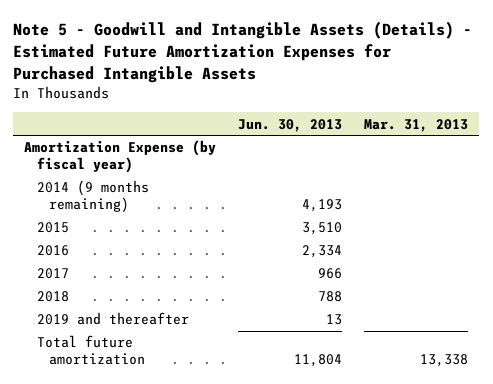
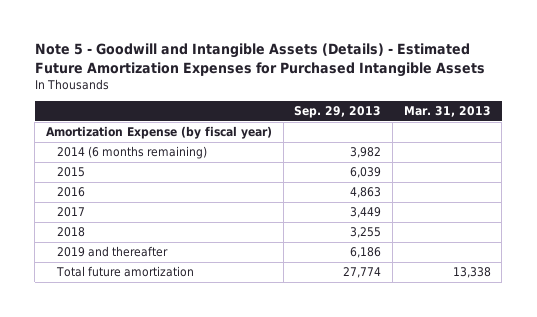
- | Jun. 30, 2013 | Mar. 31, 2013
+ | Sep. 29, 2013 | Mar. 31, 2013
- 2014 (9 months remaining) | 4,193 |
+ 2014 (6 months remaining) | 3,982 |

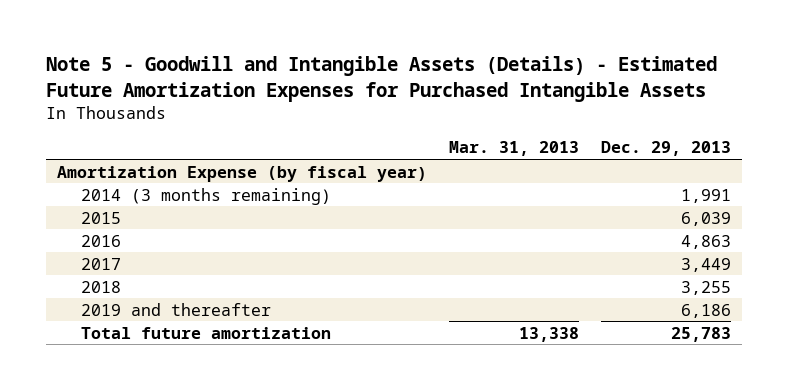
- | Sep. 29, 2013 | Mar. 31, 2013
+ | Mar. 31, 2013 | Dec. 29, 2013
- 2014 (6 months remaining) | 3,982 |
+ 2014 (3 months remaining) | | 1,991

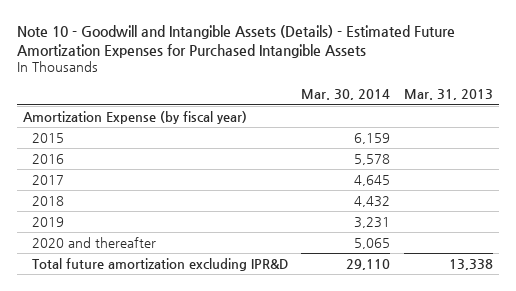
- Note 5 - Goodwill and Intangible Assets (Details) - Estimated Future Amortization Expenses for Purchased Intangible Assets
+ Note 10 - Goodwill and Intangible Assets (Details) - Estimated Future Amortization Expenses for Purchased Intangible Assets
- | Mar. 31, 2013 | Dec. 29, 2013
+ | Mar. 30, 2014 | Mar. 31, 2013
- 2014 (3 months remaining) | | 1,991
- 2019 and thereafter | | 6,186
- Total future amortization | 13,338 | 25,783
+ 2019 | 3,231 |
+ 2020 and thereafter | 5,065 |
+ Total future amortization excluding IPR&D | 29,110 | 13,338

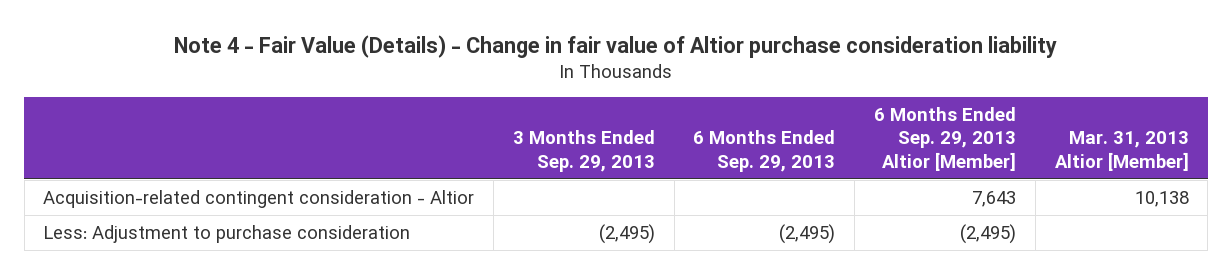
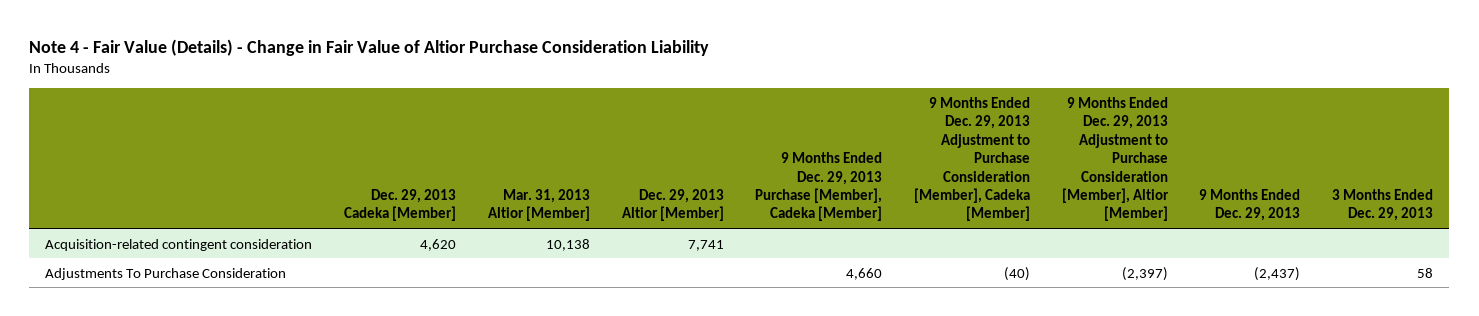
- Note 4 - Fair Value (Details) - Change in fair value of Altior purchase consideration liability
+ Note 4 - Fair Value (Details) - Change in Fair Value of Altior Purchase Consideration Liability
- | 3 Months Ended Sep. 29, 2013 | 6 Months Ended Sep. 29, 2013 | 6 Months Ended Sep. 29, 2013 Altior [Member] | Mar. 31, 2013 Altior [Member]
+ | Dec. 29, 2013 Cadeka [Member] | Mar. 31, 2013 Altior [Member] | Dec. 29, 2013 Altior [Member] | 9 Months Ended Dec. 29, 2013 Purchase [Member], Cadeka [Member] | 9 Months Ended Dec. 29, 2013 Adjustment to Purchase Consideration [Member], Cadeka [Member] | 9 Months Ended Dec. 29, 2013 Adjustment to Purchase Consideration [Member], Altior [Member] | 9 Months Ended Dec. 29, 2013 | 3 Months Ended Dec. 29, 2013
- Acquisition-related contingent consideration - Altior | | | 7,643 | 10,138
- Less: Adjustment to purchase consideration | (2,495) | (2,495) | (2,495) |
+ Acquisition-related contingent consideration | 4,620 | 10,138 | 7,741 | | | | |
+ Adjustments To Purchase Consideration | | | | 4,660 | (40) | (2,397) | (2,437) | 58

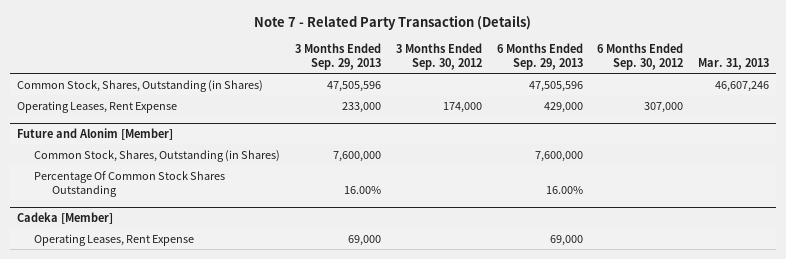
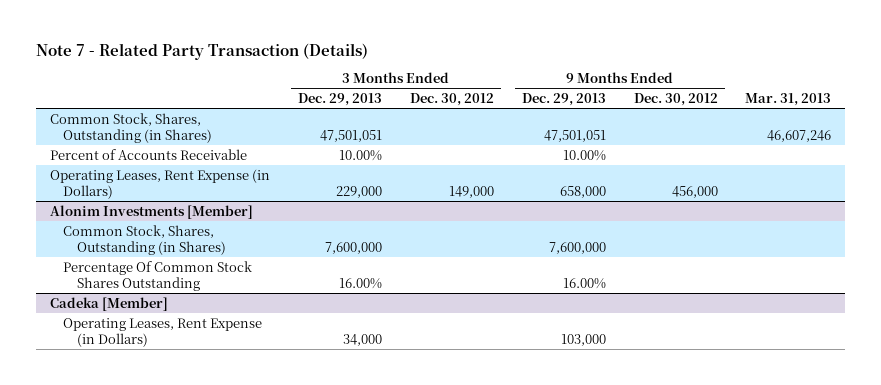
- | 3 Months Ended Sep. 29, 2013 | 3 Months Ended Sep. 30, 2012 | 6 Months Ended Sep. 29, 2013 | 6 Months Ended Sep. 30, 2012 | Mar. 31, 2013
+ | 3 Months Ended Dec. 29, 2013 | 3 Months Ended Dec. 30, 2012 | 9 Months Ended Dec. 29, 2013 | 9 Months Ended Dec. 30, 2012 | Mar. 31, 2013
- Operating Leases, Rent Expense | 233,000 | 174,000 | 429,000 | 307,000 |
- Future and Alonim [Member]
- Common Stock, Shares, Outstanding (in Shares) | 7,600,000 | | 7,600,000 | |
- Percentage Of Common Stock Shares Outstanding | 16.00% | | 16.00% | |
+ Percent of Accounts Receivable | 10.00% | | 10.00% | |
+ Operating Leases, Rent Expense (in Dollars) | 229,000 | 149,000 | 658,000 | 456,000 |
+ Alonim Investments [Member]
+ Common Stock, Shares, Outstanding (in Shares) | 7,600,000 | | 7,600,000 | |
+ Percentage Of Common Stock Shares Outstanding | 16.00% | | 16.00% | |
@ Cadeka [Member]
- Operating Leases, Rent Expense | 69,000 | | 69,000 | |
+ Operating Leases, Rent Expense (in Dollars) | 34,000 | | 103,000 | |

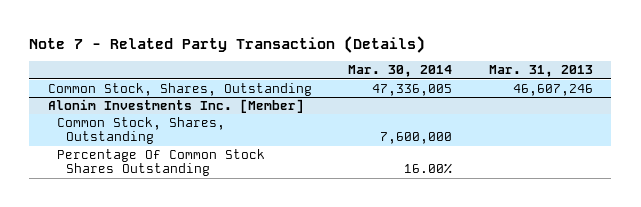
- | 3 Months Ended Dec. 29, 2013 | 3 Months Ended Dec. 30, 2012 | 9 Months Ended Dec. 29, 2013 | 9 Months Ended Dec. 30, 2012 | Mar. 31, 2013
+ | Mar. 30, 2014 | Mar. 31, 2013
- Common Stock, Shares, Outstanding (in Shares) | 47,501,051 | | 47,501,051 | | 46,607,246
- Percent of Accounts Receivable | 10.00% | | 10.00% | |
- Operating Leases, Rent Expense (in Dollars) | 229,000 | 149,000 | 658,000 | 456,000 |
- Alonim Investments [Member]
- Common Stock, Shares, Outstanding (in Shares) | 7,600,000 | | 7,600,000 | |
+ Common Stock, Shares, Outstanding | 47,336,005 | 46,607,246
+ Alonim Investments Inc. [Member]
+ Common Stock, Shares, Outstanding | 7,600,000 |
- Cadeka [Member]
- Operating Leases, Rent Expense (in Dollars) | 34,000 | | 103,000 | |

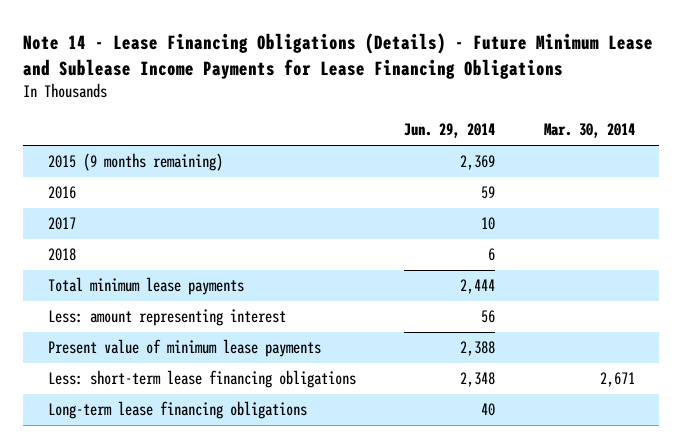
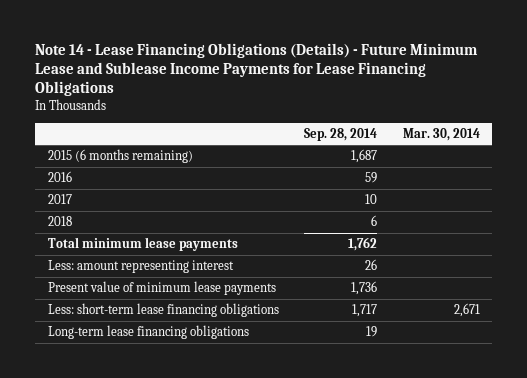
- | Jun. 29, 2014 | Mar. 30, 2014
+ | Sep. 28, 2014 | Mar. 30, 2014
- 2015 (9 months remaining) | 2,369 |
+ 2015 (6 months remaining) | 1,687 |

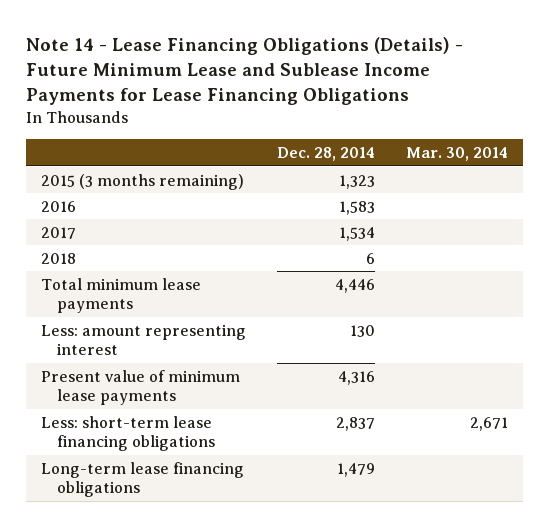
- | Sep. 28, 2014 | Mar. 30, 2014
+ | Dec. 28, 2014 | Mar. 30, 2014
- 2015 (6 months remaining) | 1,687 |
+ 2015 (3 months remaining) | 1,323 |

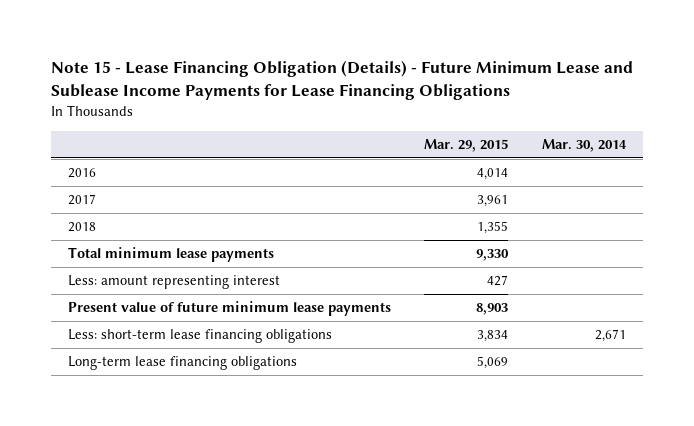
- Note 14 - Lease Financing Obligations (Details) - Future Minimum Lease and Sublease Income Payments for Lease Financing Obligations
+ Note 15 - Lease Financing Obligation (Details) - Future Minimum Lease and Sublease Income Payments for Lease Financing Obligations
- | Dec. 28, 2014 | Mar. 30, 2014
+ | Mar. 29, 2015 | Mar. 30, 2014
- 2015 (3 months remaining) | 1,323 |
- Present value of minimum lease payments | 4,316 |
+ Present value of future minimum lease payments | 8,903 |

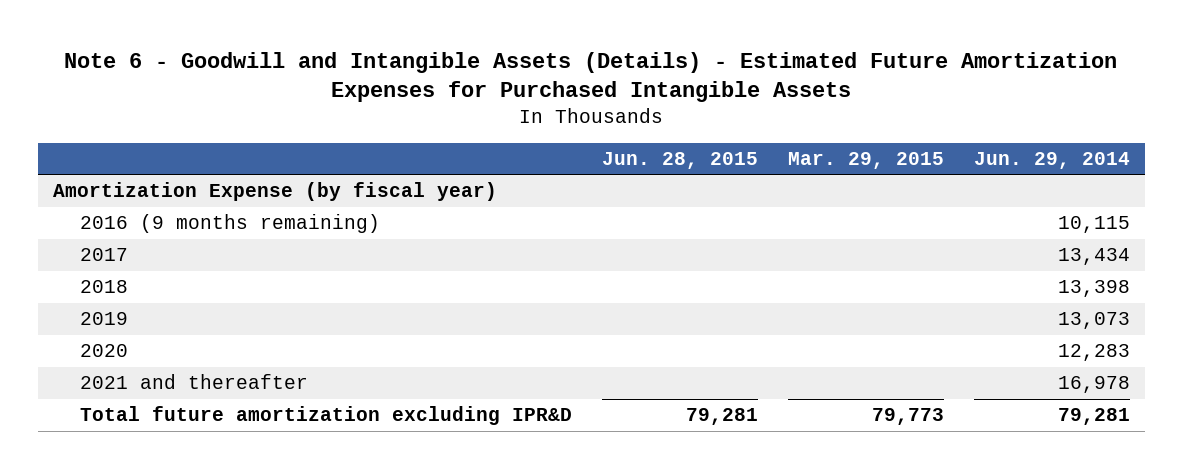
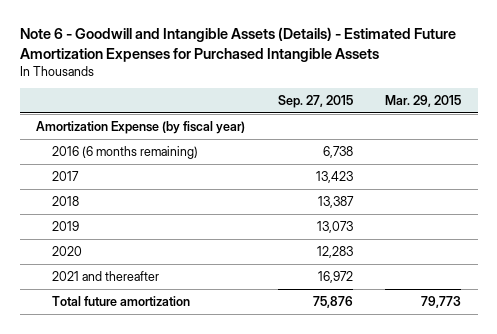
- | Jun. 28, 2015 | Mar. 29, 2015 | Jun. 29, 2014
+ | Sep. 27, 2015 | Mar. 29, 2015
- 2016 (9 months remaining) | | | 10,115
+ 2016 (6 months remaining) | 6,738 |
- Total future amortization excluding IPR&D | 79,281 | 79,773 | 79,281
+ Total future amortization | 75,876 | 79,773

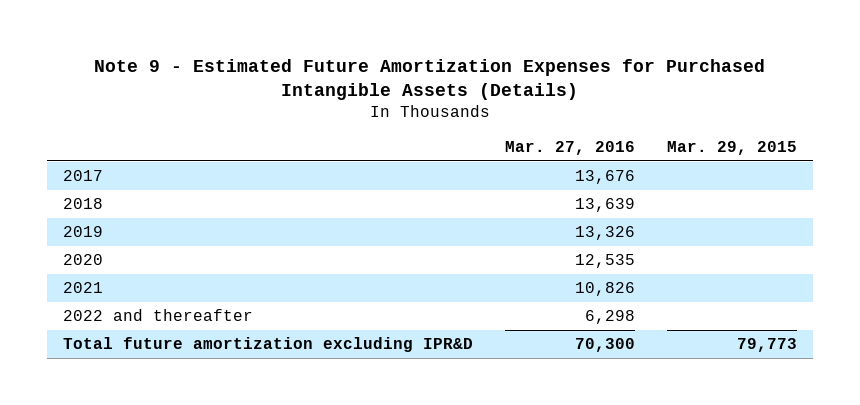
- Note 6 - Goodwill and Intangible Assets (Details) - Estimated Future Amortization Expenses for Purchased Intangible Assets
+ Note 9 - Estimated Future Amortization Expenses for Purchased Intangible Assets (Details)
- | Sep. 27, 2015 | Mar. 29, 2015
+ | Mar. 27, 2016 | Mar. 29, 2015
- Amortization Expense (by fiscal year)
- 2016 (6 months remaining) | 6,738 |
- 2021 and thereafter | 16,972 |
- Total future amortization | 75,876 | 79,773
+ 2021 | 10,826 |
+ 2022 and thereafter | 6,298 |
+ Total future amortization excluding IPR&D | 70,300 | 79,773

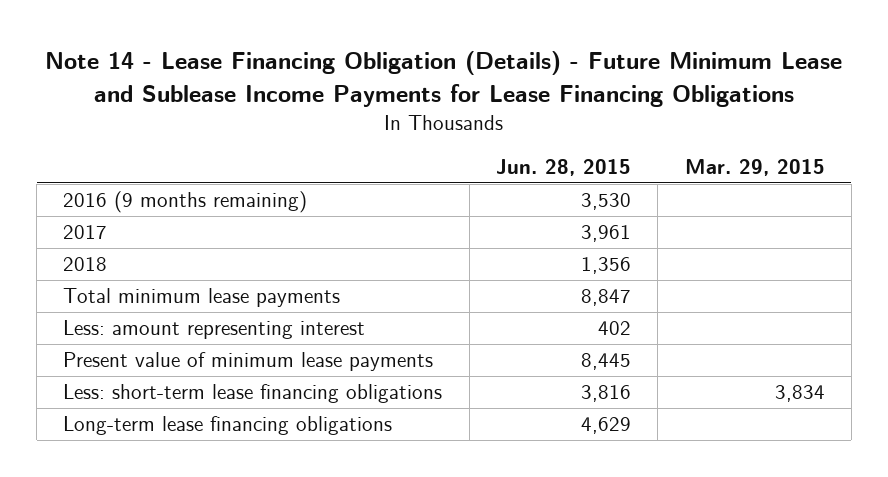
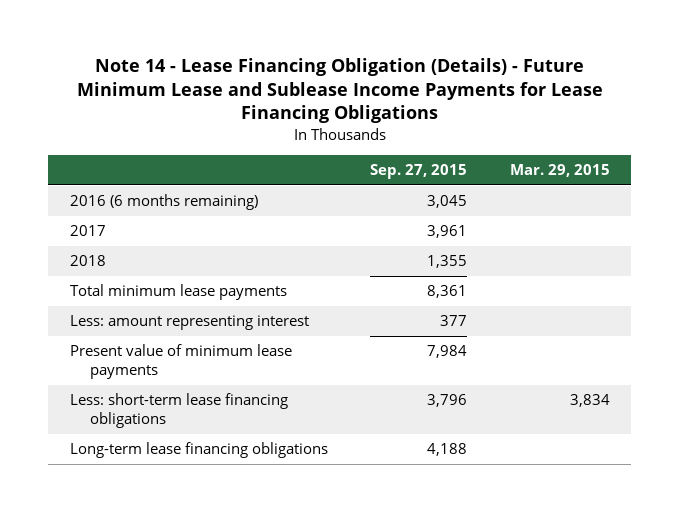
- | Jun. 28, 2015 | Mar. 29, 2015
+ | Sep. 27, 2015 | Mar. 29, 2015
- 2016 (9 months remaining) | 3,530 |
+ 2016 (6 months remaining) | 3,045 |

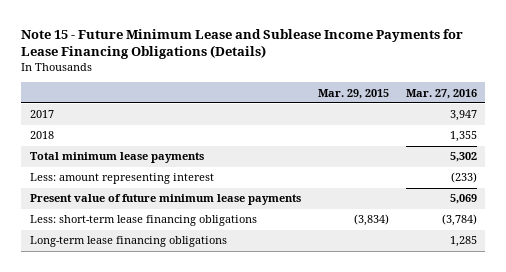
- Note 14 - Lease Financing Obligation (Details) - Future Minimum Lease and Sublease Income Payments for Lease Financing Obligations
+ Note 15 - Future Minimum Lease and Sublease Income Payments for Lease Financing Obligations (Details)
- | Sep. 27, 2015 | Mar. 29, 2015
+ | Mar. 29, 2015 | Mar. 27, 2016
- 2016 (6 months remaining) | 3,045 |
- Present value of minimum lease payments | 7,984 |
- Less: short-term lease financing obligations | 3,796 | 3,834
+ Present value of future minimum lease payments | | 5,069
+ Less: short-term lease financing obligations | (3,834) | (3,784)

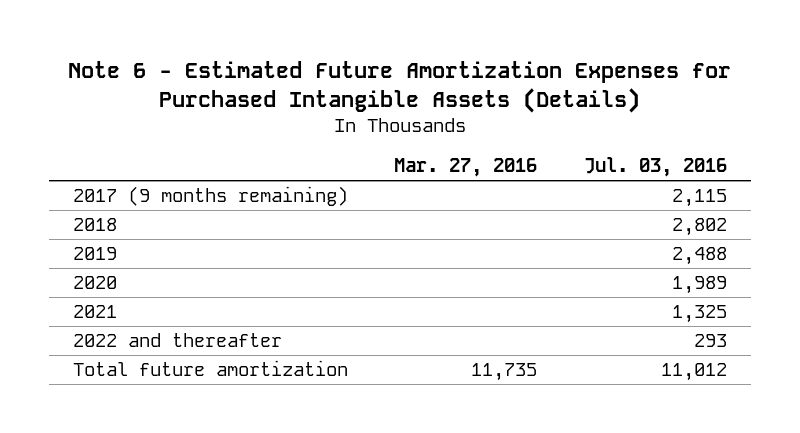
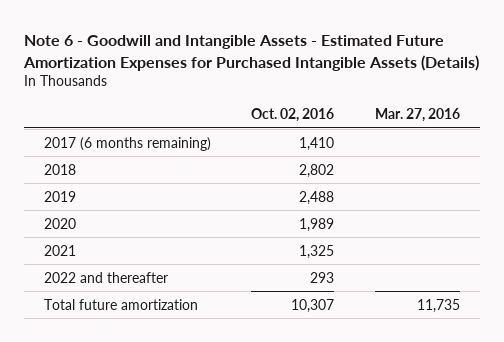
- Note 6 - Estimated Future Amortization Expenses for Purchased Intangible Assets (Details)
+ Note 6 - Goodwill and Intangible Assets - Estimated Future Amortization Expenses for Purchased Intangible Assets (Details)
- | Mar. 27, 2016 | Jul. 03, 2016
+ | Oct. 02, 2016 | Mar. 27, 2016
- 2017 (9 months remaining) | | 2,115
+ 2017 (6 months remaining) | 1,410 |

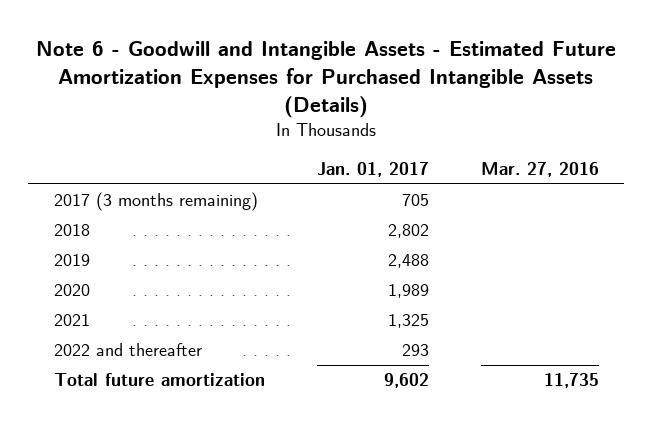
- | Oct. 02, 2016 | Mar. 27, 2016
+ | Jan. 01, 2017 | Mar. 27, 2016
- 2017 (6 months remaining) | 1,410 |
+ 2017 (3 months remaining) | 705 |

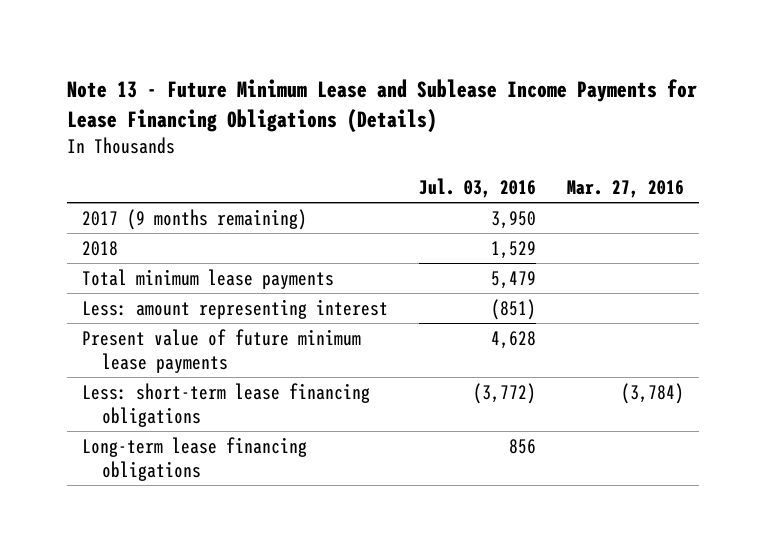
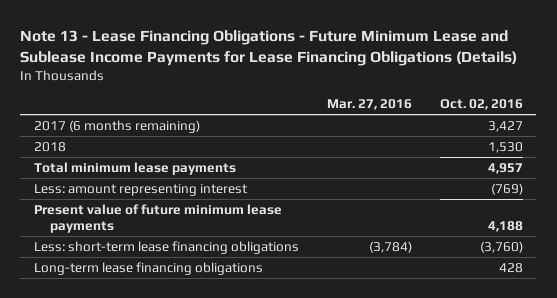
- Note 13 - Future Minimum Lease and Sublease Income Payments for Lease Financing Obligations (Details)
+ Note 13 - Lease Financing Obligations - Future Minimum Lease and Sublease Income Payments for Lease Financing Obligations (Details)
- | Jul. 03, 2016 | Mar. 27, 2016
+ | Mar. 27, 2016 | Oct. 02, 2016
- 2017 (9 months remaining) | 3,950 |
+ 2017 (6 months remaining) | | 3,427

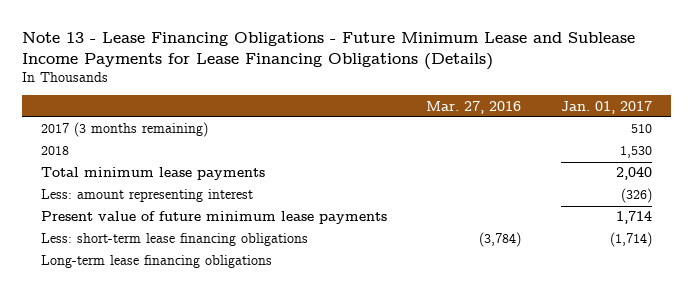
- | Mar. 27, 2016 | Oct. 02, 2016
+ | Mar. 27, 2016 | Jan. 01, 2017
- 2017 (6 months remaining) | | 3,427
+ 2017 (3 months remaining) | | 510

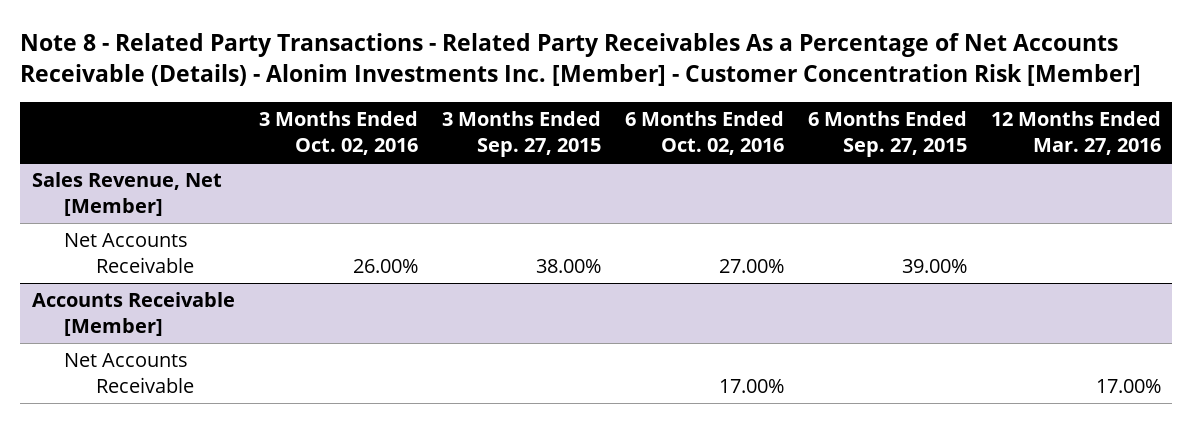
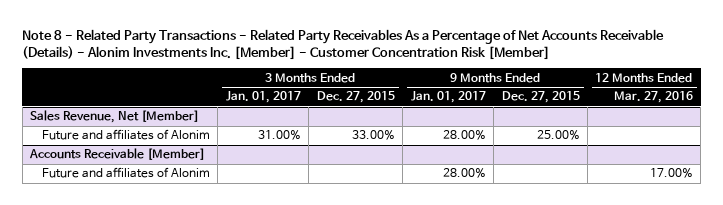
- | 3 Months Ended Oct. 02, 2016 | 3 Months Ended Sep. 27, 2015 | 6 Months Ended Oct. 02, 2016 | 6 Months Ended Sep. 27, 2015 | 12 Months Ended Mar. 27, 2016
+ | 3 Months Ended Jan. 01, 2017 | 3 Months Ended Dec. 27, 2015 | 9 Months Ended Jan. 01, 2017 | 9 Months Ended Dec. 27, 2015 | 12 Months Ended Mar. 27, 2016
@ Sales Revenue, Net [Member]
- Net Accounts Receivable | 26.00% | 38.00% | 27.00% | 39.00% |
+ Future and affiliates of Alonim | 31.00% | 33.00% | 28.00% | 25.00% |
@ Accounts Receivable [Member]
- Net Accounts Receivable | | | 17.00% | | 17.00%
+ Future and affiliates of Alonim | | | 28.00% | | 17.00%

